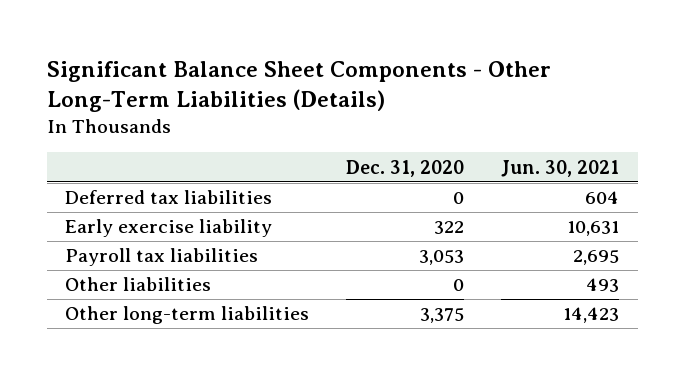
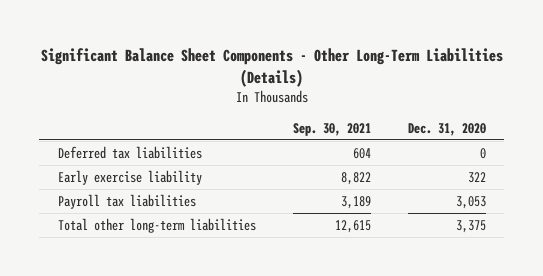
- | Dec. 31, 2020 | Jun. 30, 2021
+ | Sep. 30, 2021 | Dec. 31, 2020
- Other liabilities | 0 | 493
- Other long-term liabilities | 3,375 | 14,423
+ Total other long-term liabilities | 12,615 | 3,375

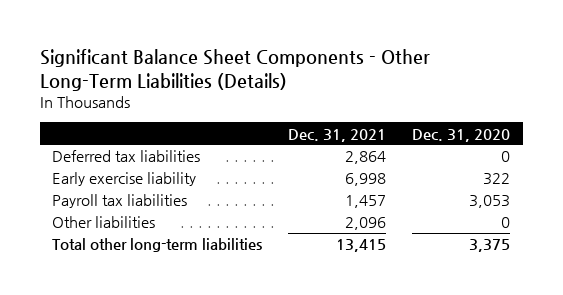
- | Sep. 30, 2021 | Dec. 31, 2020
+ | Dec. 31, 2021 | Dec. 31, 2020
+ Other liabilities | 2,096 | 0

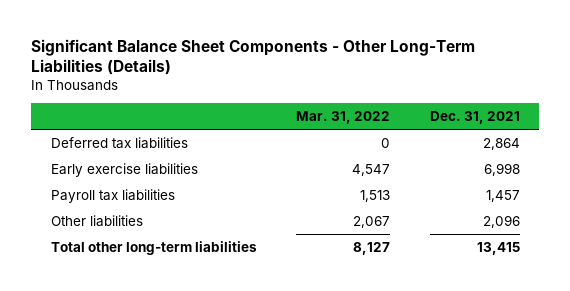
- | Dec. 31, 2021 | Dec. 31, 2020
+ | Mar. 31, 2022 | Dec. 31, 2021
- Early exercise liability | 6,998 | 322
+ Early exercise liabilities | 4,547 | 6,998

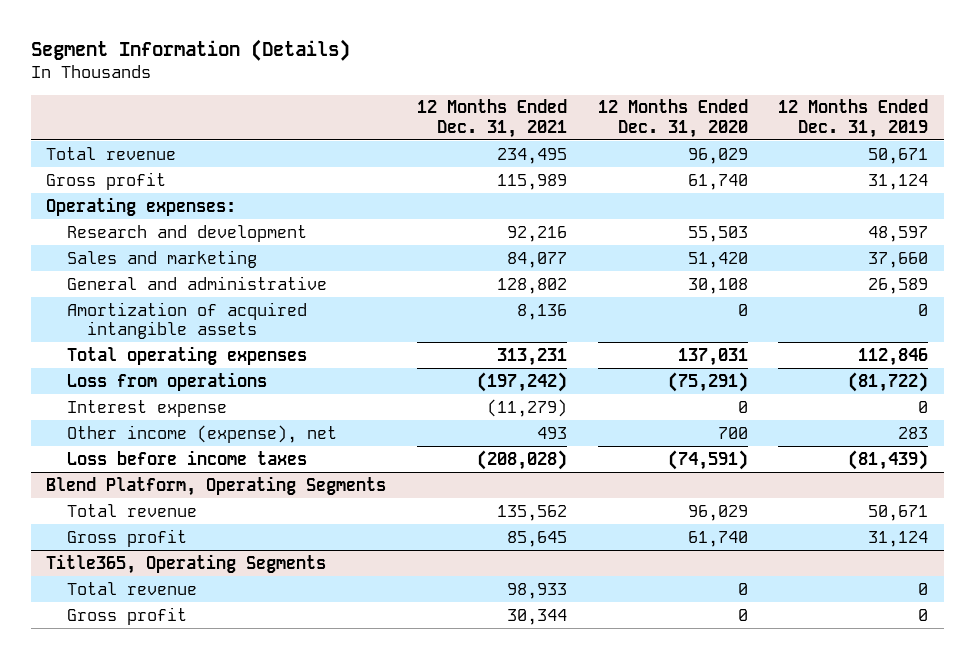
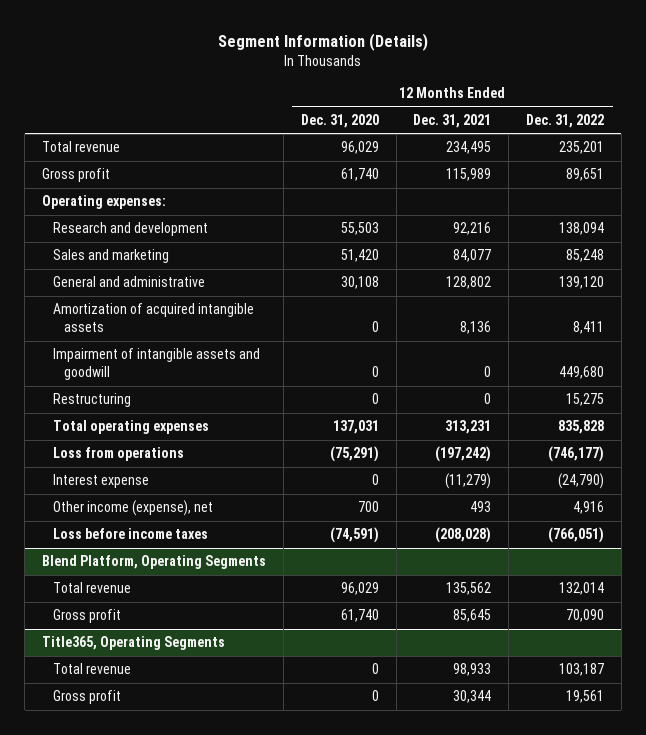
- | 12 Months Ended Dec. 31, 2021 | 12 Months Ended Dec. 31, 2020 | 12 Months Ended Dec. 31, 2019
+ | 12 Months Ended Dec. 31, 2020 | 12 Months Ended Dec. 31, 2021 | 12 Months Ended Dec. 31, 2022
+ Impairment of intangible assets and goodwill | 0 | 0 | 449,680
+ Restructuring | 0 | 0 | 15,275

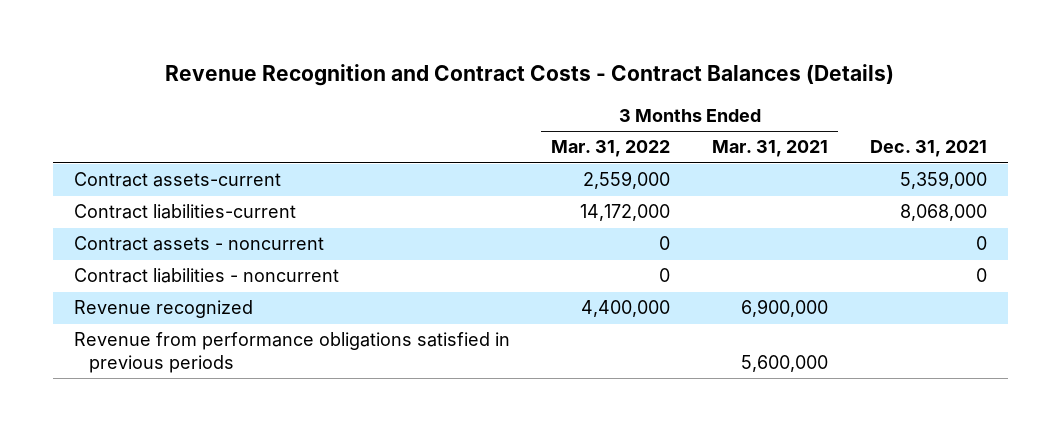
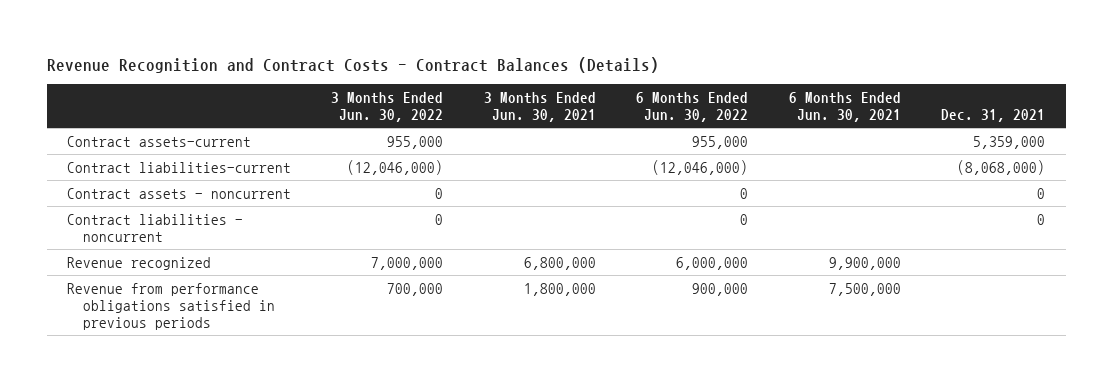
- | 3 Months Ended Mar. 31, 2022 | 3 Months Ended Mar. 31, 2021 | Dec. 31, 2021
+ | 3 Months Ended Jun. 30, 2022 | 3 Months Ended Jun. 30, 2021 | 6 Months Ended Jun. 30, 2022 | 6 Months Ended Jun. 30, 2021 | Dec. 31, 2021
- Contract liabilities-current | 14,172,000 | | 8,068,000
+ Contract liabilities-current | (12,046,000) | | (12,046,000) | | (8,068,000)

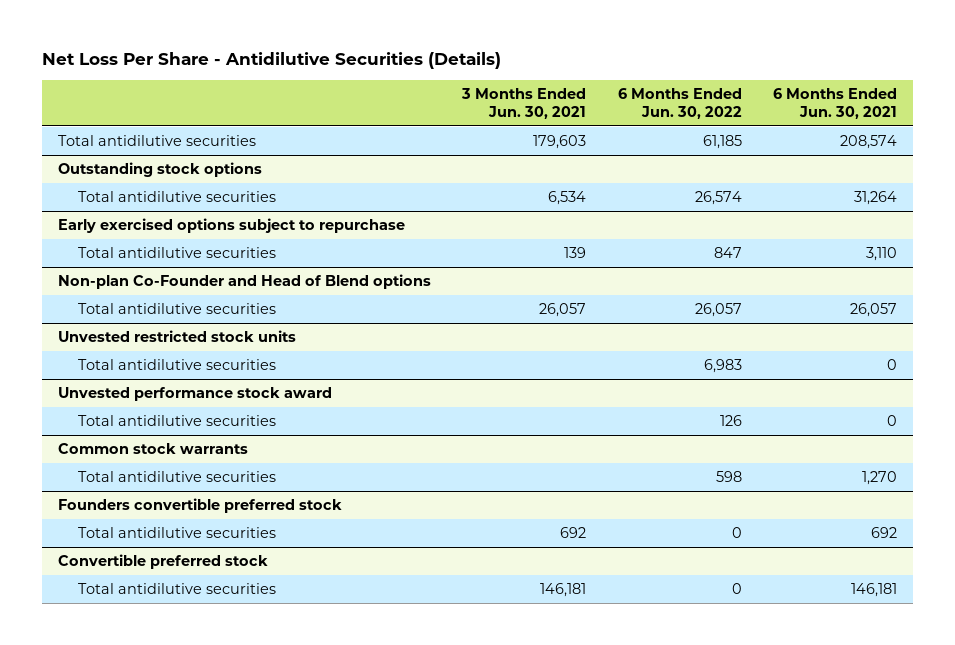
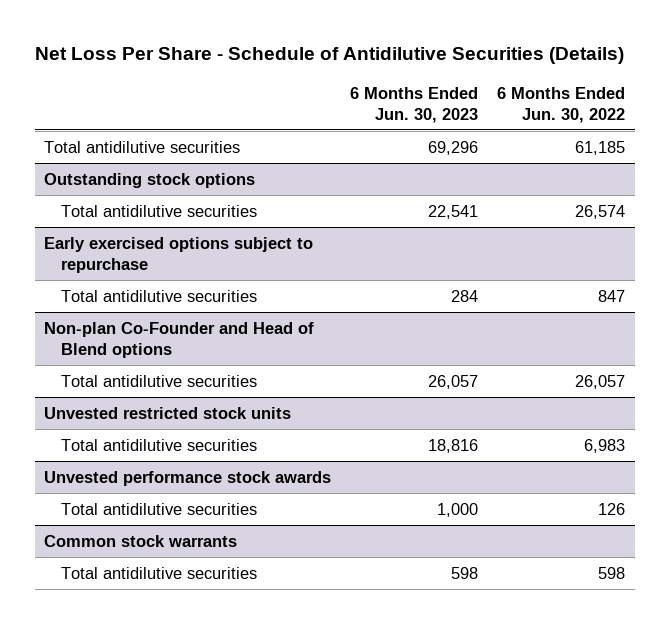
- Net Loss Per Share - Antidilutive Securities (Details)
+ Net Loss Per Share - Schedule of Antidilutive Securities (Details)
- | 3 Months Ended Jun. 30, 2021 | 6 Months Ended Jun. 30, 2022 | 6 Months Ended Jun. 30, 2021
+ | 6 Months Ended Jun. 30, 2023 | 6 Months Ended Jun. 30, 2022
- Unvested performance stock award
+ Unvested performance stock awards
- Founders convertible preferred stock
- Total antidilutive securities | 692 | 0 | 692
- Convertible preferred stock
- Total antidilutive securities | 146,181 | 0 | 146,181

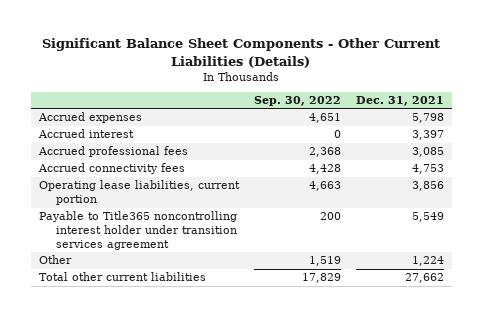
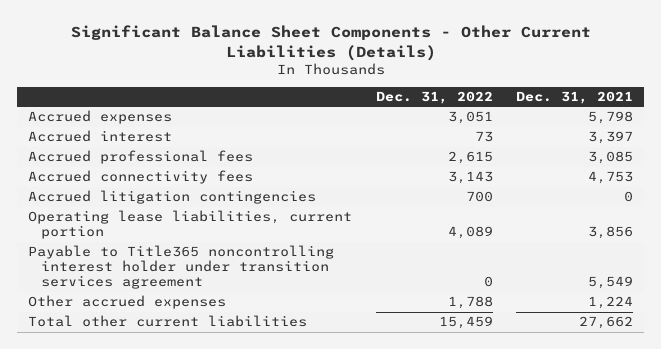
- | Sep. 30, 2022 | Dec. 31, 2021
+ | Dec. 31, 2022 | Dec. 31, 2021
+ Accrued litigation contingencies | 700 | 0
- Other | 1,519 | 1,224
+ Other accrued expenses | 1,788 | 1,224

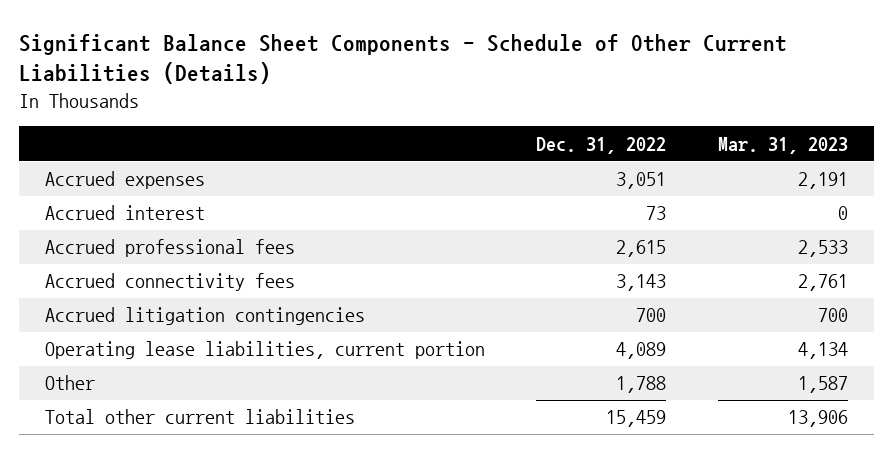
- Significant Balance Sheet Components - Other Current Liabilities (Details)
+ Significant Balance Sheet Components - Schedule of Other Current Liabilities (Details)
- | Dec. 31, 2022 | Dec. 31, 2021
+ | Dec. 31, 2022 | Mar. 31, 2023
- Payable to Title365 noncontrolling interest holder under transition services agreement | 0 | 5,549
- Other accrued expenses | 1,788 | 1,224
+ Other | 1,788 | 1,587

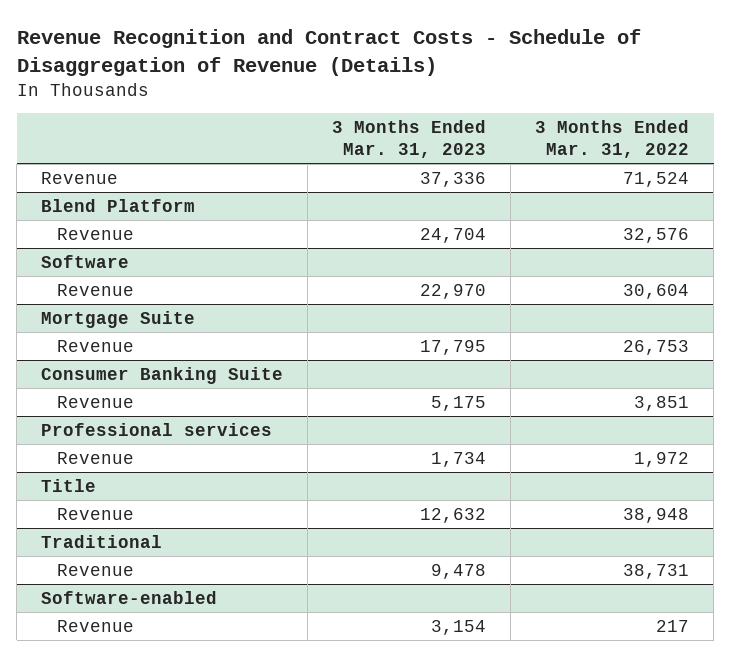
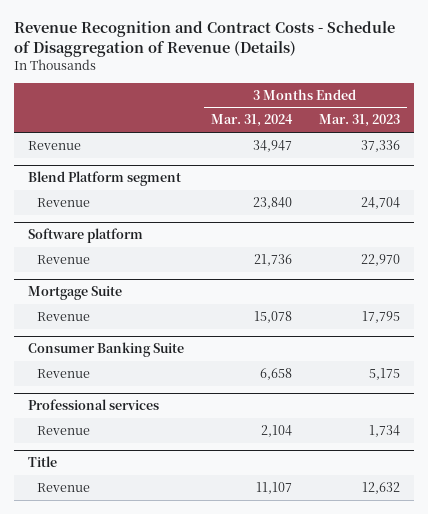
- | 3 Months Ended Mar. 31, 2023 | 3 Months Ended Mar. 31, 2022
+ | 3 Months Ended Mar. 31, 2024 | 3 Months Ended Mar. 31, 2023
- Blend Platform
+ Blend Platform segment
- Software
+ Software platform
- Traditional
- Revenue | 9,478 | 38,731
- Software-enabled
- Revenue | 3,154 | 217

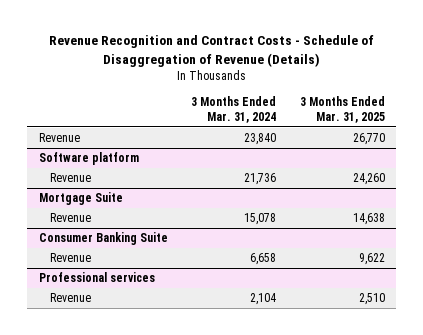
- | 3 Months Ended Mar. 31, 2024 | 3 Months Ended Mar. 31, 2023
+ | 3 Months Ended Mar. 31, 2024 | 3 Months Ended Mar. 31, 2025
- Revenue | 34,947 | 37,336
- Blend Platform segment
- Title
- Revenue | 11,107 | 12,632

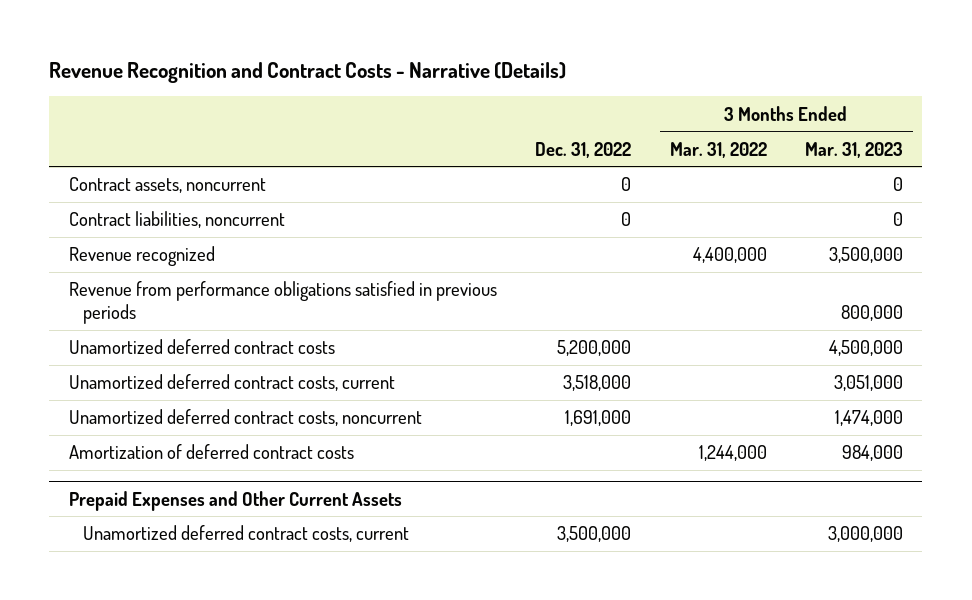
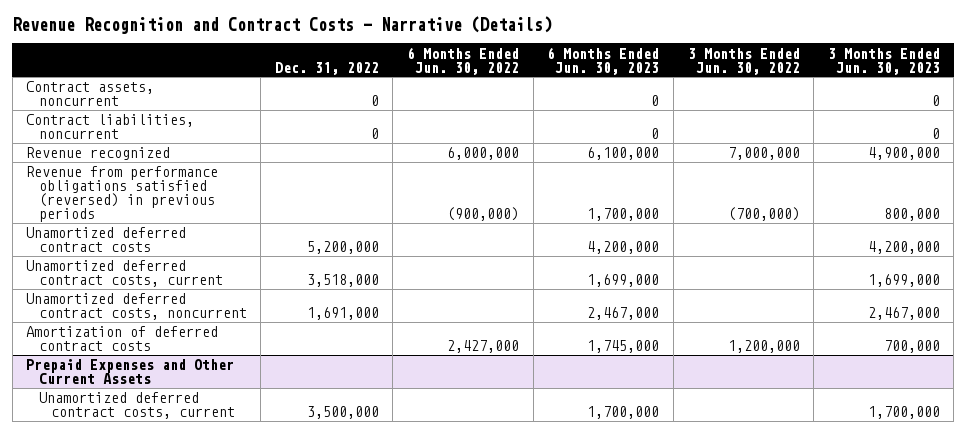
- | Dec. 31, 2022 | 3 Months Ended Mar. 31, 2022 | 3 Months Ended Mar. 31, 2023
+ | Dec. 31, 2022 | 6 Months Ended Jun. 30, 2022 | 6 Months Ended Jun. 30, 2023 | 3 Months Ended Jun. 30, 2022 | 3 Months Ended Jun. 30, 2023
- Revenue from performance obligations satisfied in previous periods | | | 800,000
+ Revenue from performance obligations satisfied (reversed) in previous periods | | (900,000) | 1,700,000 | (700,000) | 800,000

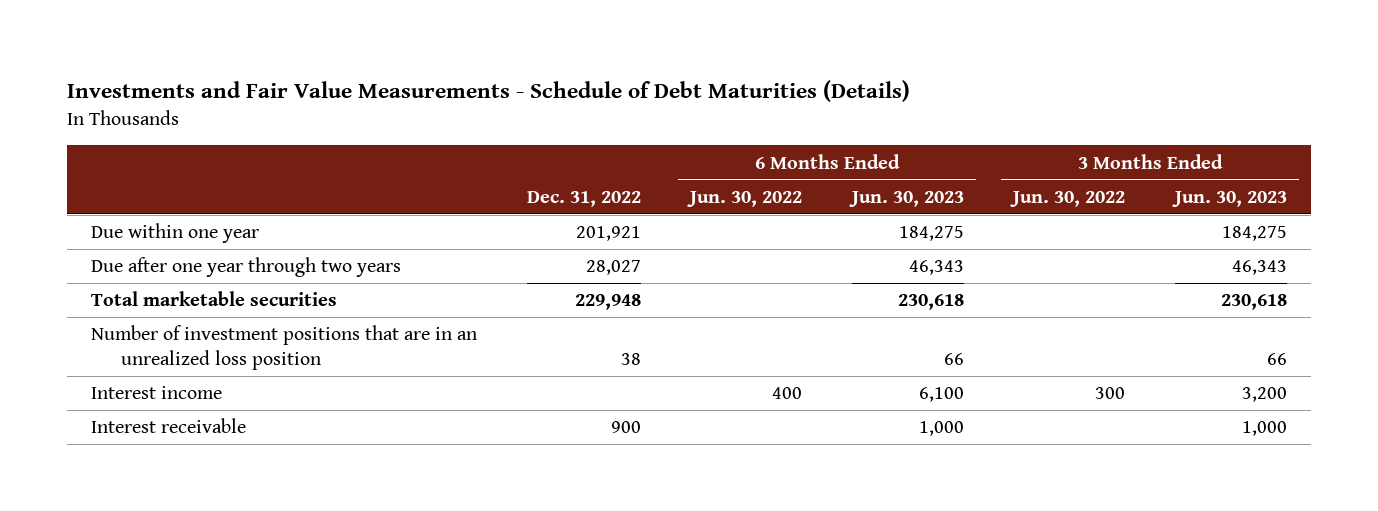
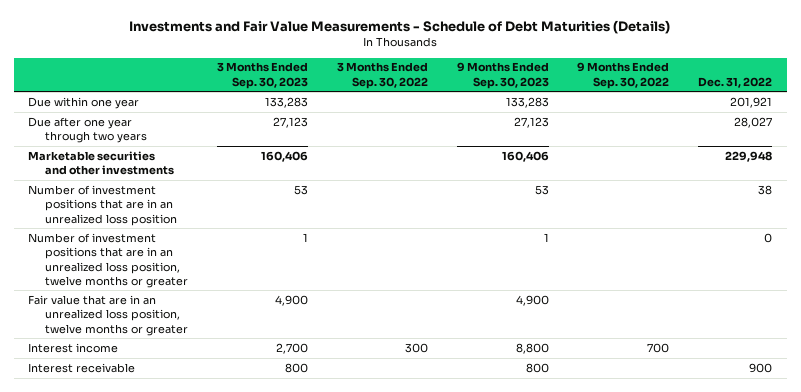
- | Dec. 31, 2022 | 6 Months Ended Jun. 30, 2022 | 6 Months Ended Jun. 30, 2023 | 3 Months Ended Jun. 30, 2022 | 3 Months Ended Jun. 30, 2023
+ | 3 Months Ended Sep. 30, 2023 | 3 Months Ended Sep. 30, 2022 | 9 Months Ended Sep. 30, 2023 | 9 Months Ended Sep. 30, 2022 | Dec. 31, 2022
- Total marketable securities | 229,948 | | 230,618 | | 230,618
+ Marketable securities and other investments | 160,406 | | 160,406 | | 229,948
+ Number of investment positions that are in an unrealized loss position, twelve months or greater | 1 | | 1 | | 0
+ Fair value that are in an unrealized loss position, twelve months or greater | 4,900 | | 4,900 | |

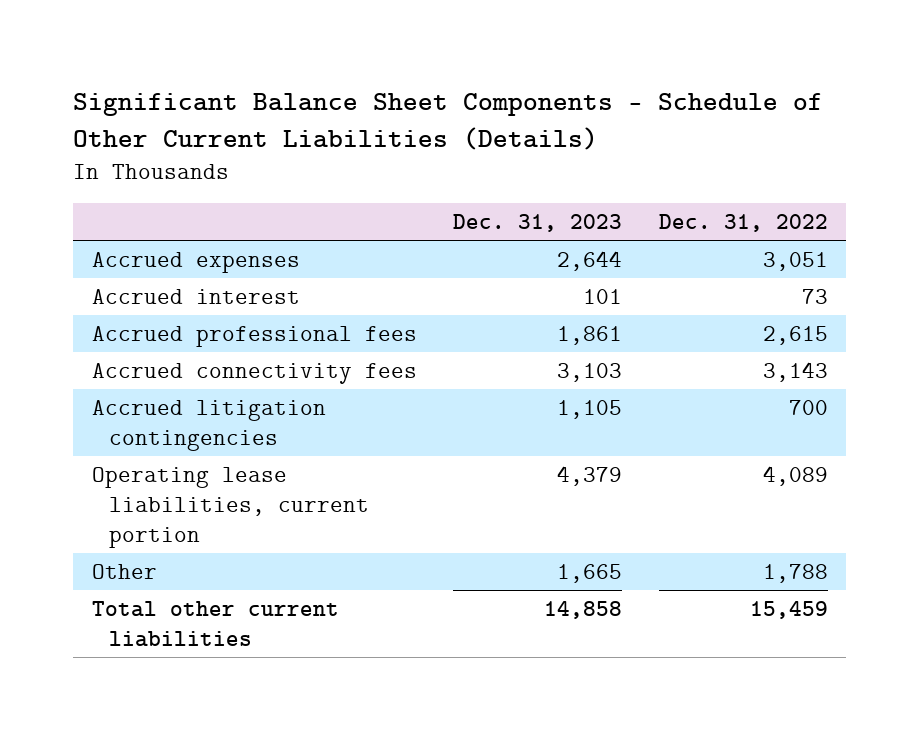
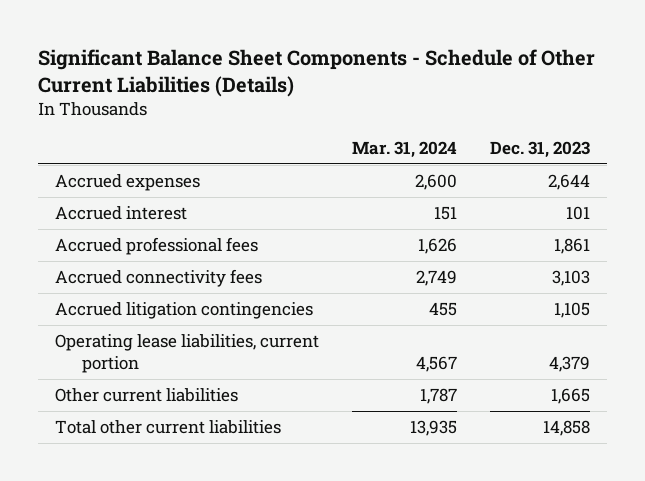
- | Dec. 31, 2023 | Dec. 31, 2022
+ | Mar. 31, 2024 | Dec. 31, 2023
- Other | 1,665 | 1,788
+ Other current liabilities | 1,787 | 1,665

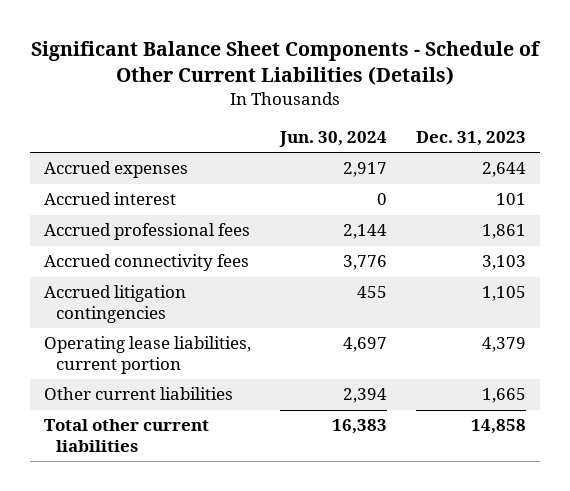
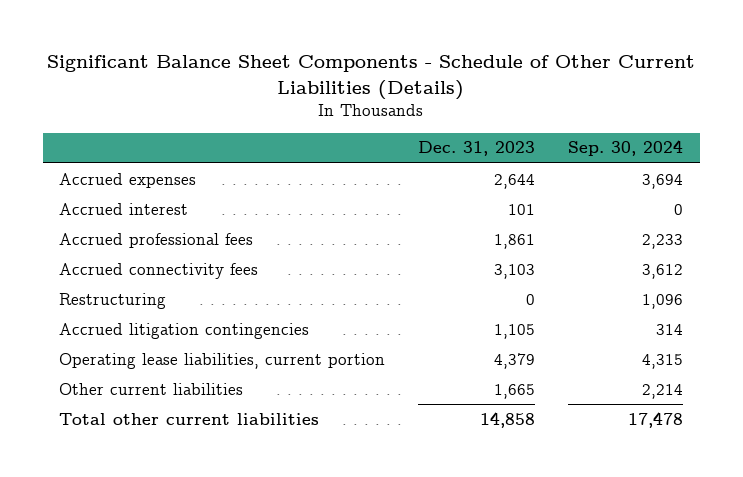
- | Jun. 30, 2024 | Dec. 31, 2023
+ | Dec. 31, 2023 | Sep. 30, 2024
+ Restructuring | 0 | 1,096

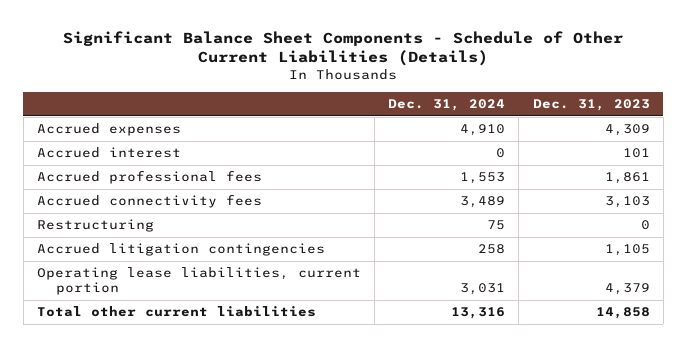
- | Dec. 31, 2023 | Sep. 30, 2024
+ | Dec. 31, 2024 | Dec. 31, 2023
- Accrued expenses | 2,644 | 3,694
+ Accrued expenses | 4,910 | 4,309
- Other current liabilities | 1,665 | 2,214

